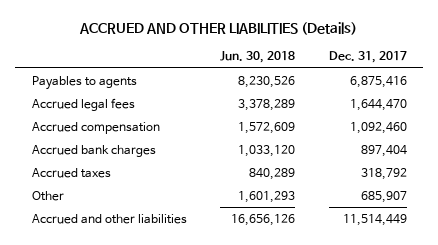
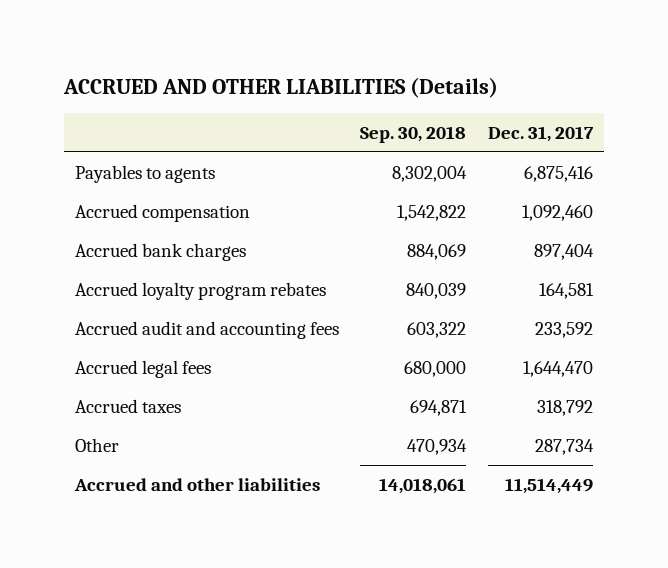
- | Jun. 30, 2018 | Dec. 31, 2017
+ | Sep. 30, 2018 | Dec. 31, 2017
+ Accrued loyalty program rebates | 840,039 | 164,581
+ Accrued audit and accounting fees | 603,322 | 233,592
moved down: Accrued legal fees | 680,000 | 1,644,470
- Other | 1,601,293 | 685,907
+ Other | 470,934 | 287,734

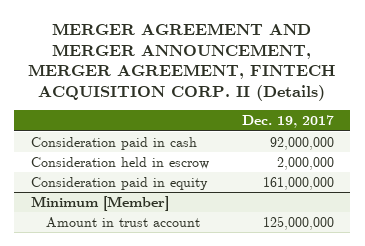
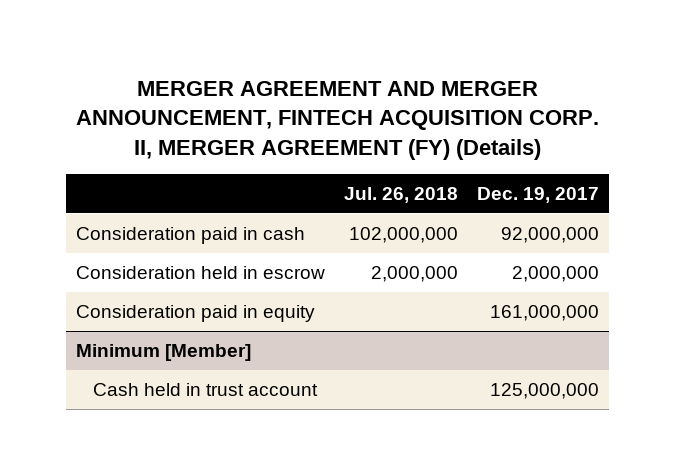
- MERGER AGREEMENT AND MERGER ANNOUNCEMENT, MERGER AGREEMENT, FINTECH ACQUISITION CORP. II (Details)
+ MERGER AGREEMENT AND MERGER ANNOUNCEMENT, FINTECH ACQUISITION CORP. II, MERGER AGREEMENT (FY) (Details)
- | Dec. 19, 2017
+ | Jul. 26, 2018 | Dec. 19, 2017
@ Minimum [Member]
- Amount in trust account | 125,000,000
+ Cash held in trust account | | 125,000,000

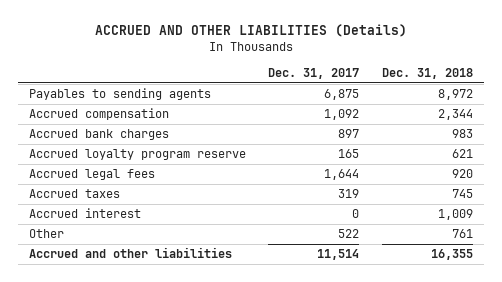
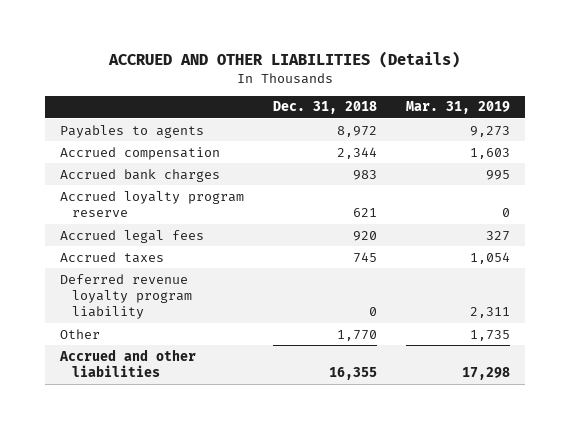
- | Dec. 31, 2017 | Dec. 31, 2018
+ | Dec. 31, 2018 | Mar. 31, 2019
- Payables to sending agents | 6,875 | 8,972
+ Payables to agents | 8,972 | 9,273
- Accrued interest | 0 | 1,009
- Other | 522 | 761
+ Deferred revenue loyalty program liability | 0 | 2,311
+ Other | 1,770 | 1,735

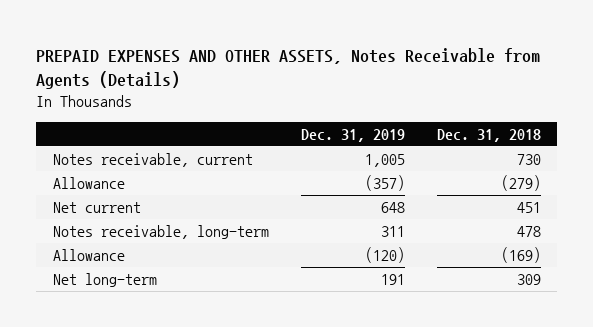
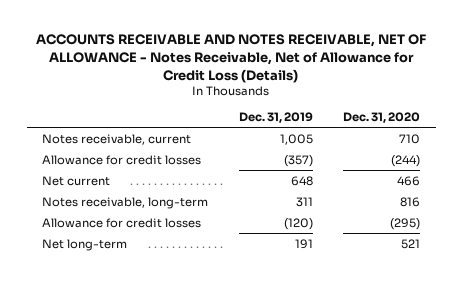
- PREPAID EXPENSES AND OTHER ASSETS, Notes Receivable from Agents (Details)
+ ACCOUNTS RECEIVABLE AND NOTES RECEIVABLE, NET OF ALLOWANCE - Notes Receivable, Net of Allowance for Credit Loss (Details)
- | Dec. 31, 2019 | Dec. 31, 2018
+ | Dec. 31, 2019 | Dec. 31, 2020
- Allowance | (357) | (279)
+ Allowance for credit losses | (357) | (244)
- Allowance | (120) | (169)
+ Allowance for credit losses | (120) | (295)

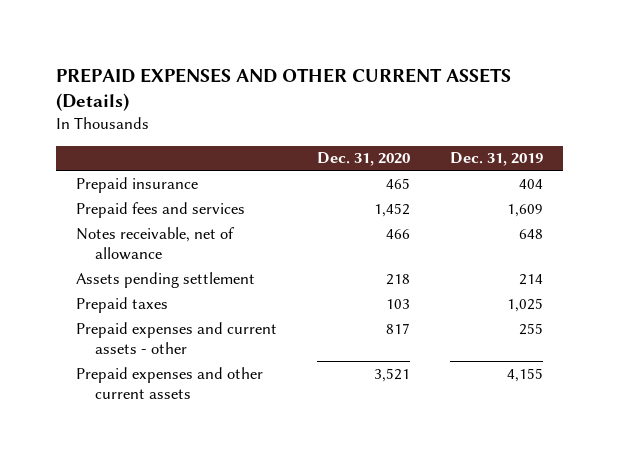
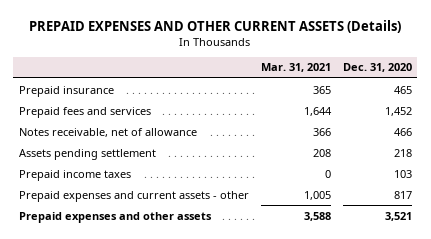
- | Dec. 31, 2020 | Dec. 31, 2019
+ | Mar. 31, 2021 | Dec. 31, 2020
- Prepaid taxes | 103 | 1,025
+ Prepaid income taxes | 0 | 103
- Prepaid expenses and other current assets | 3,521 | 4,155
+ Prepaid expenses and other assets | 3,588 | 3,521

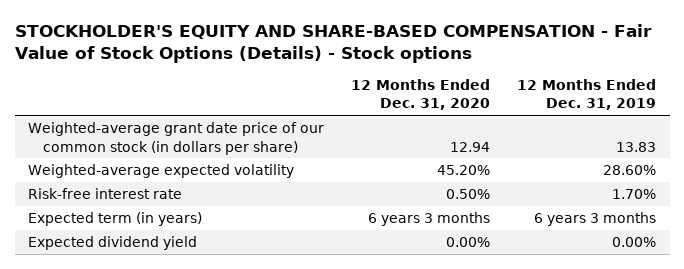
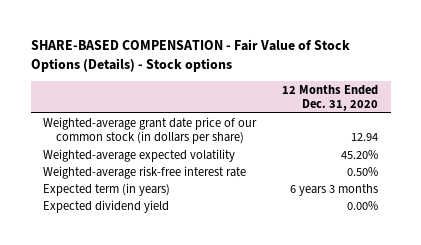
- STOCKHOLDER'S EQUITY AND SHARE-BASED COMPENSATION - Fair Value of Stock Options (Details) - Stock options
+ SHARE-BASED COMPENSATION - Fair Value of Stock Options (Details) - Stock options
- | 12 Months Ended Dec. 31, 2020 | 12 Months Ended Dec. 31, 2019
+ | 12 Months Ended Dec. 31, 2020
- Risk-free interest rate | 0.50% | 1.70%
+ Weighted-average risk-free interest rate | 0.50%

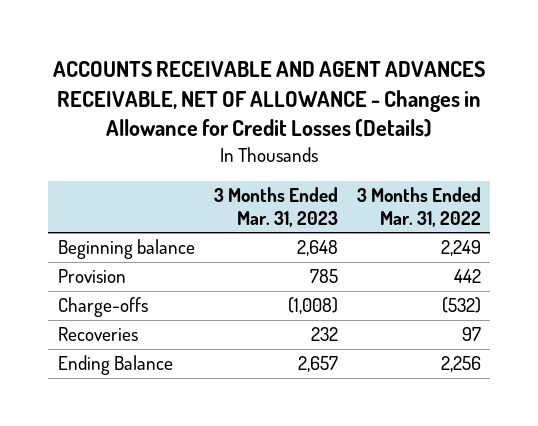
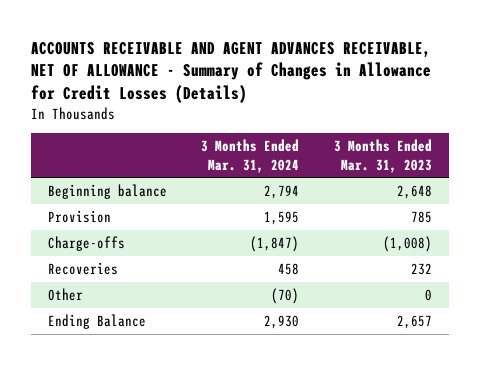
- ACCOUNTS RECEIVABLE AND AGENT ADVANCES RECEIVABLE, NET OF ALLOWANCE - Changes in Allowance for Credit Losses (Details)
+ ACCOUNTS RECEIVABLE AND AGENT ADVANCES RECEIVABLE, NET OF ALLOWANCE - Summary of Changes in Allowance for Credit Losses (Details)
- | 3 Months Ended Mar. 31, 2023 | 3 Months Ended Mar. 31, 2022
+ | 3 Months Ended Mar. 31, 2024 | 3 Months Ended Mar. 31, 2023
+ Other | (70) | 0

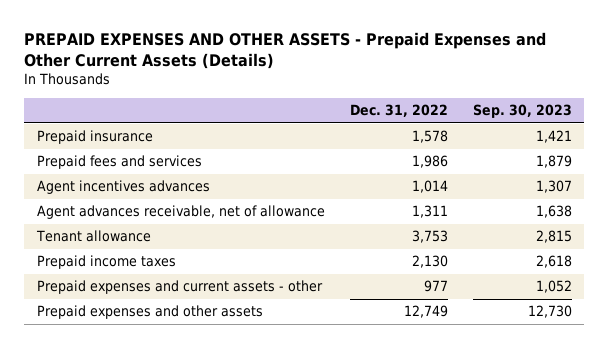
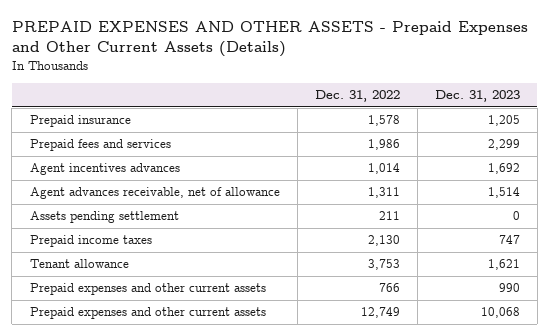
- | Dec. 31, 2022 | Sep. 30, 2023
+ | Dec. 31, 2022 | Dec. 31, 2023
+ Assets pending settlement | 211 | 0
- Prepaid expenses and current assets - other | 977 | 1,052
- Prepaid expenses and other assets | 12,749 | 12,730
moved down: Tenant allowance | 3,753 | 1,621
+ Prepaid expenses and other current assets | 766 | 990
+ Prepaid expenses and other current assets | 12,749 | 10,068

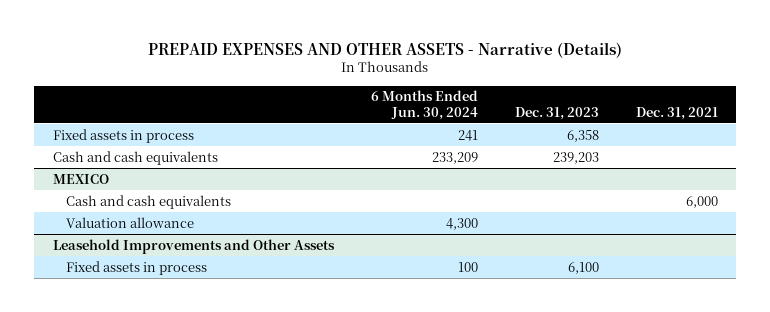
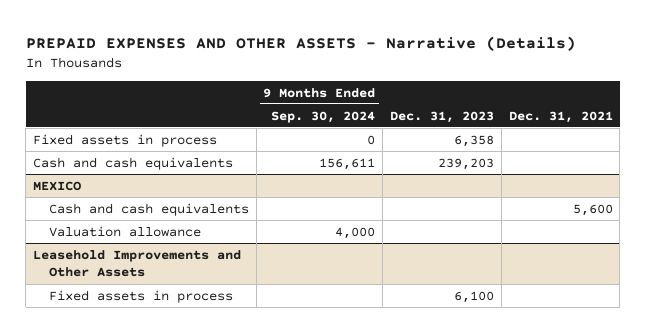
- | 6 Months Ended Jun. 30, 2024 | Dec. 31, 2023 | Dec. 31, 2021
+ | 9 Months Ended Sep. 30, 2024 | Dec. 31, 2023 | Dec. 31, 2021
@ MEXICO
- Cash and cash equivalents | | | 6,000
+ Cash and cash equivalents | | | 5,600

